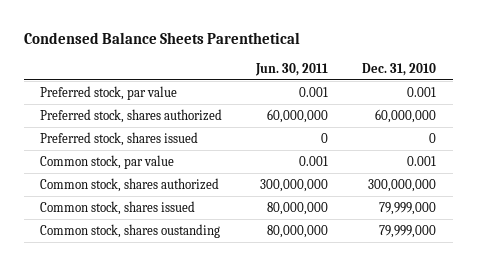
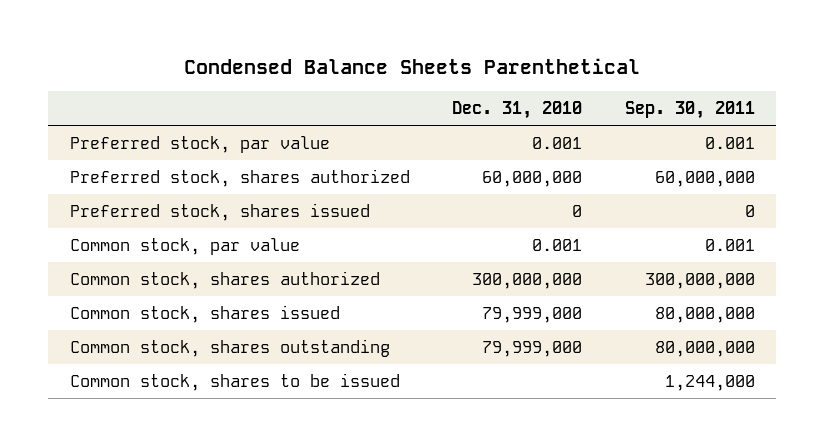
- | Jun. 30, 2011 | Dec. 31, 2010
+ | Dec. 31, 2010 | Sep. 30, 2011
- Common stock, shares oustanding | 80,000,000 | 79,999,000
+ Common stock, shares outstanding | 79,999,000 | 80,000,000
+ Common stock, shares to be issued | | 1,244,000

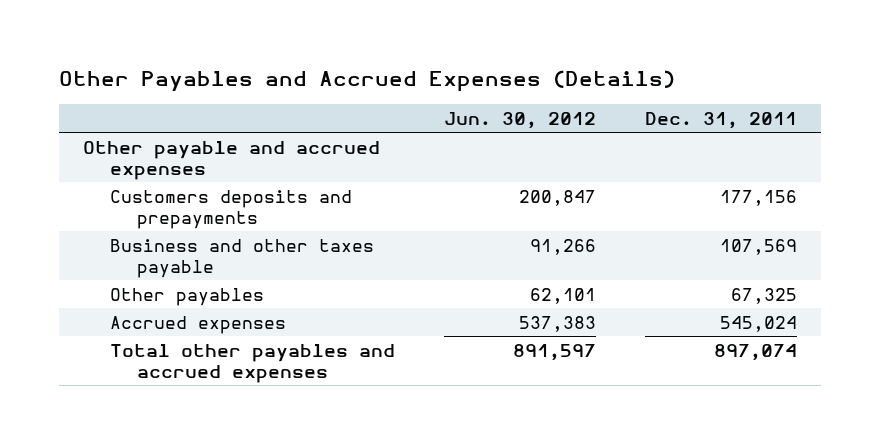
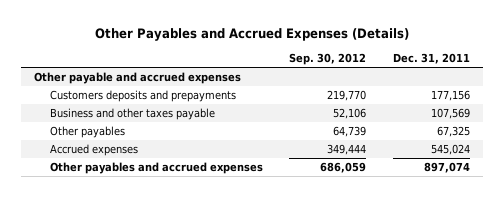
- | Jun. 30, 2012 | Dec. 31, 2011
+ | Sep. 30, 2012 | Dec. 31, 2011
- Total other payables and accrued expenses | 891,597 | 897,074
+ Other payables and accrued expenses | 686,059 | 897,074

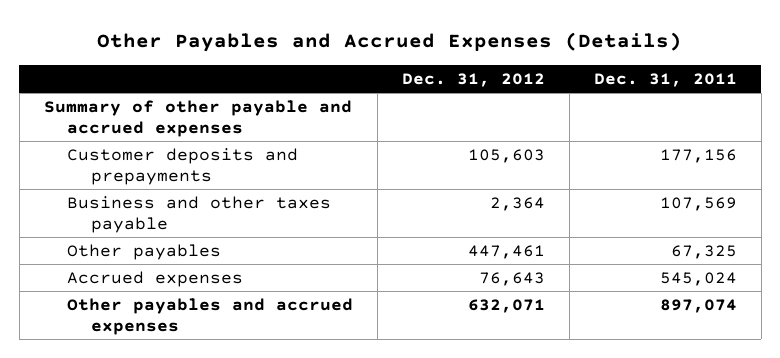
- | Sep. 30, 2012 | Dec. 31, 2011
+ | Dec. 31, 2012 | Dec. 31, 2011
- Other payable and accrued expenses
- Customers deposits and prepayments | 219,770 | 177,156
+ Summary of other payable and accrued expenses
+ Customer deposits and prepayments | 105,603 | 177,156

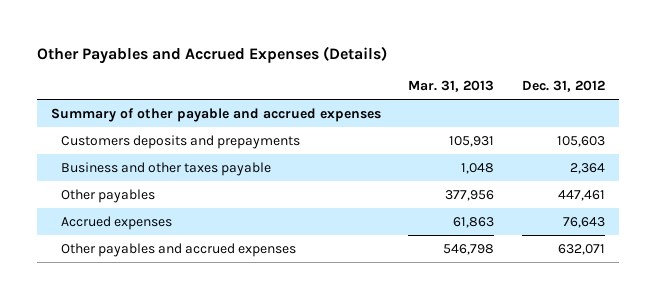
- | Dec. 31, 2012 | Dec. 31, 2011
+ | Mar. 31, 2013 | Dec. 31, 2012
- Customer deposits and prepayments | 105,603 | 177,156
+ Customers deposits and prepayments | 105,931 | 105,603

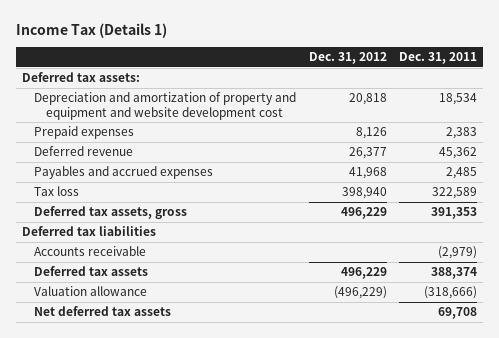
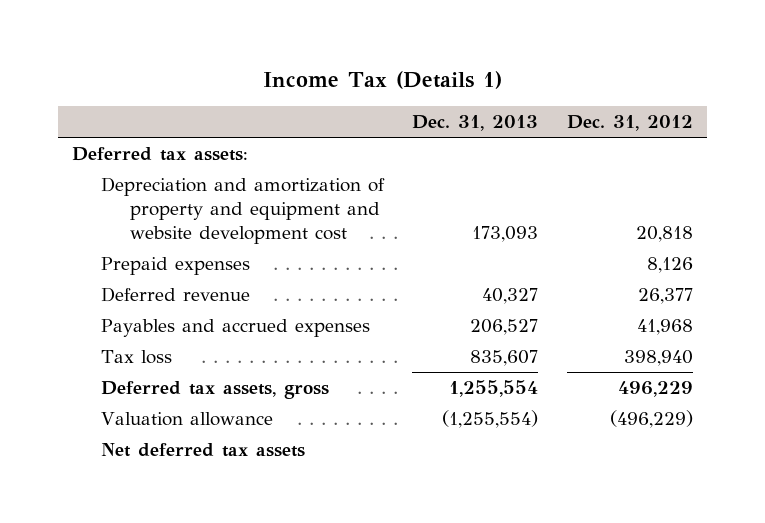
- | Dec. 31, 2012 | Dec. 31, 2011
+ | Dec. 31, 2013 | Dec. 31, 2012
- Deferred tax liabilities
- Accounts receivable | | (2,979)
- Deferred tax assets | 496,229 | 388,374

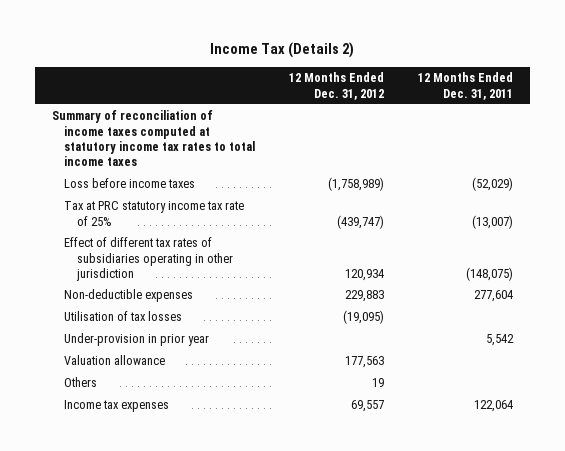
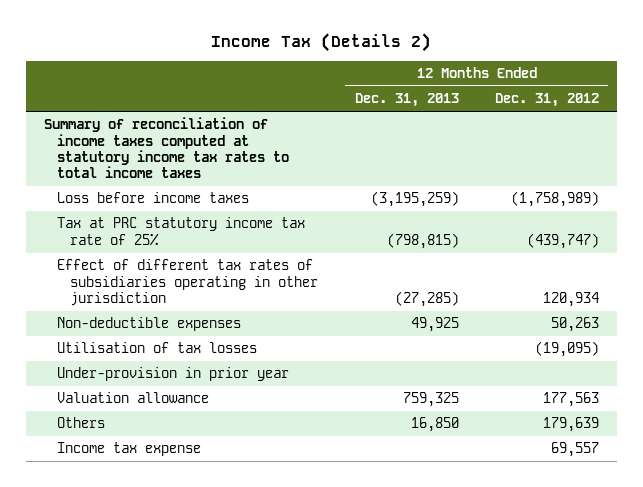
- | 12 Months Ended Dec. 31, 2012 | 12 Months Ended Dec. 31, 2011
+ | 12 Months Ended Dec. 31, 2013 | 12 Months Ended Dec. 31, 2012
- Non-deductible expenses | 229,883 | 277,604
+ Non-deductible expenses | 49,925 | 50,263
- Others | 19 |
- Income tax expenses | 69,557 | 122,064
+ Others | 16,850 | 179,639
+ Income tax expense | | 69,557

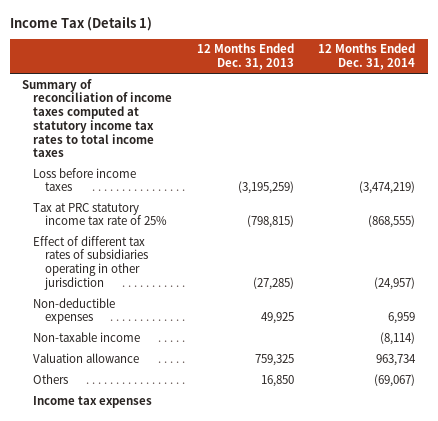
- Income Tax (Details 2)
+ Income Tax (Details 1)
- | 12 Months Ended Dec. 31, 2013 | 12 Months Ended Dec. 31, 2012
+ | 12 Months Ended Dec. 31, 2013 | 12 Months Ended Dec. 31, 2014
- Utilisation of tax losses | | (19,095)
- Under-provision in prior year
+ Non-taxable income | | (8,114)
- Income tax expense | | 69,557
+ Income tax expenses

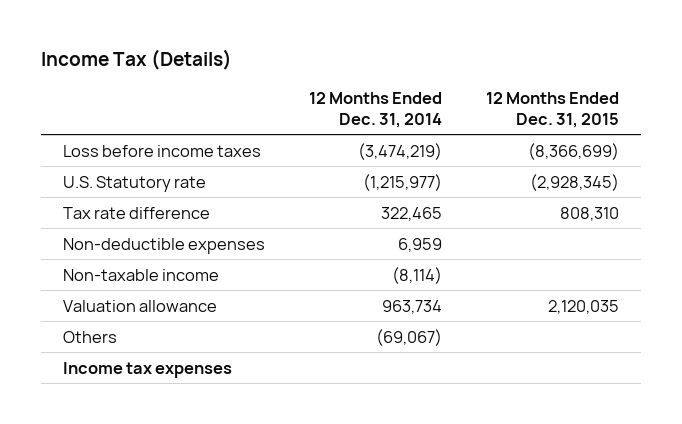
- Income Tax (Details 1)
+ Income Tax (Details)
- | 12 Months Ended Dec. 31, 2013 | 12 Months Ended Dec. 31, 2014
+ | 12 Months Ended Dec. 31, 2014 | 12 Months Ended Dec. 31, 2015
- Summary of reconciliation of income taxes computed at statutory income tax rates to total income taxes
- Tax at PRC statutory income tax rate of 25% | (798,815) | (868,555)
- Effect of different tax rates of subsidiaries operating in other jurisdiction | (27,285) | (24,957)
+ U.S. Statutory rate | (1,215,977) | (2,928,345)
+ Tax rate difference | 322,465 | 808,310

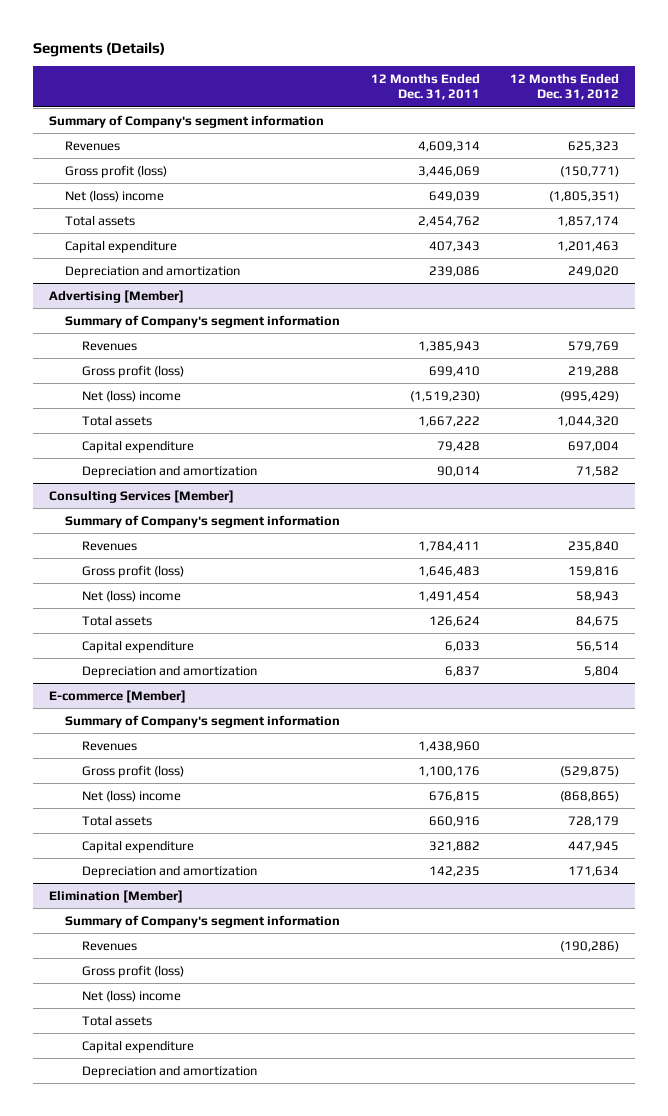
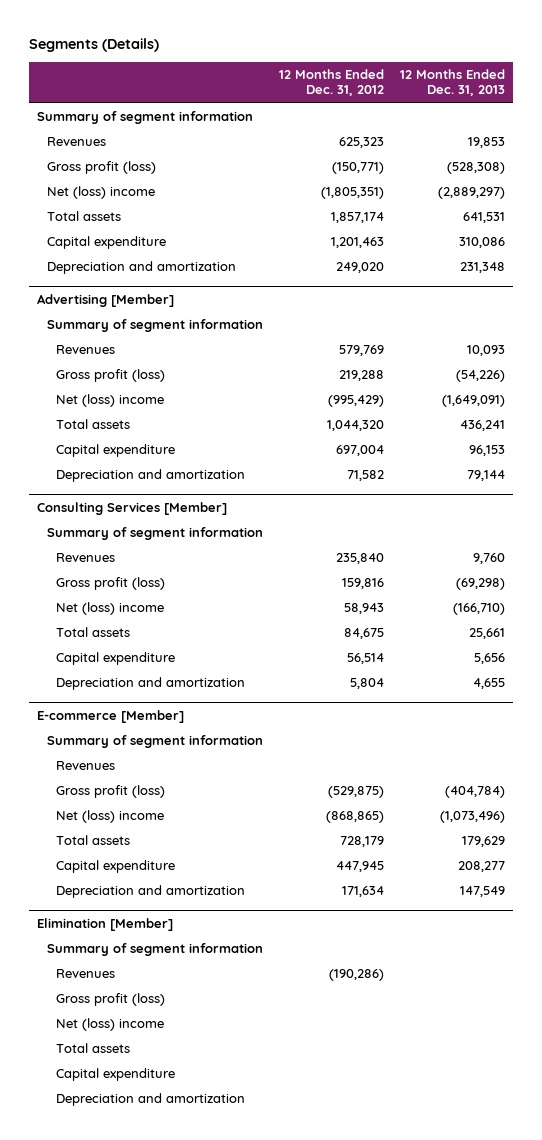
- | 12 Months Ended Dec. 31, 2011 | 12 Months Ended Dec. 31, 2012
+ | 12 Months Ended Dec. 31, 2012 | 12 Months Ended Dec. 31, 2013
- Summary of Company's segment information
+ Summary of segment information
@ Advertising [Member]
- Summary of Company's segment information
+ Summary of segment information
@ Consulting Services [Member]
- Summary of Company's segment information
+ Summary of segment information
@ E-commerce [Member]
- Summary of Company's segment information
+ Summary of segment information
@ Elimination [Member]
- Summary of Company's segment information
+ Summary of segment information

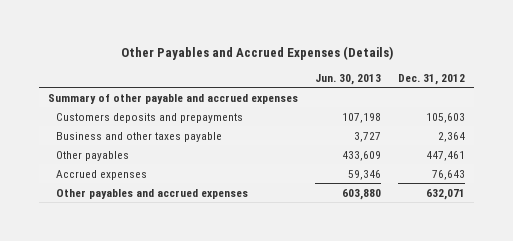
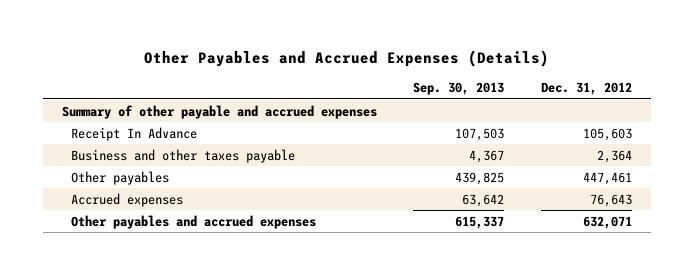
- | Jun. 30, 2013 | Dec. 31, 2012
+ | Sep. 30, 2013 | Dec. 31, 2012
- Customers deposits and prepayments | 107,198 | 105,603
+ Receipt In Advance | 107,503 | 105,603

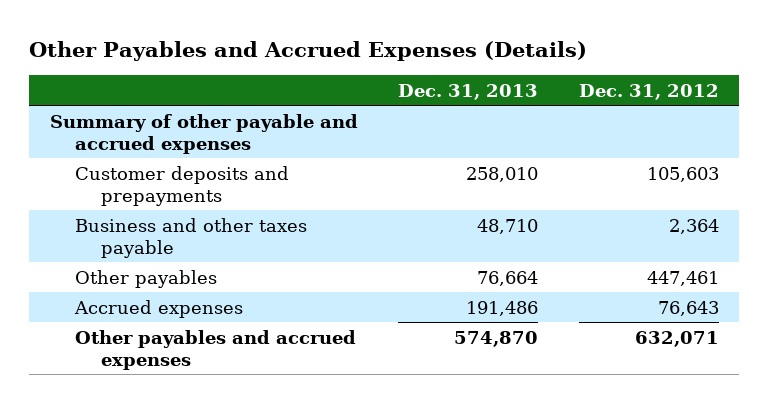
- | Sep. 30, 2013 | Dec. 31, 2012
+ | Dec. 31, 2013 | Dec. 31, 2012
- Receipt In Advance | 107,503 | 105,603
+ Customer deposits and prepayments | 258,010 | 105,603

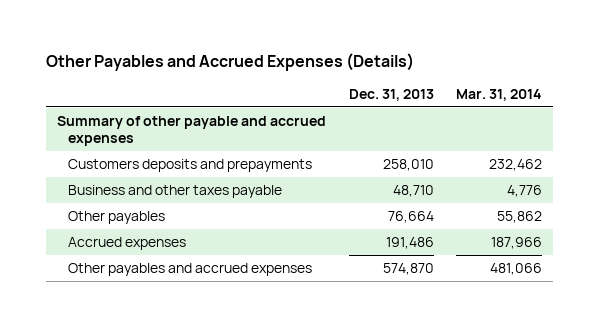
- | Dec. 31, 2013 | Dec. 31, 2012
+ | Dec. 31, 2013 | Mar. 31, 2014
- Customer deposits and prepayments | 258,010 | 105,603
+ Customers deposits and prepayments | 258,010 | 232,462

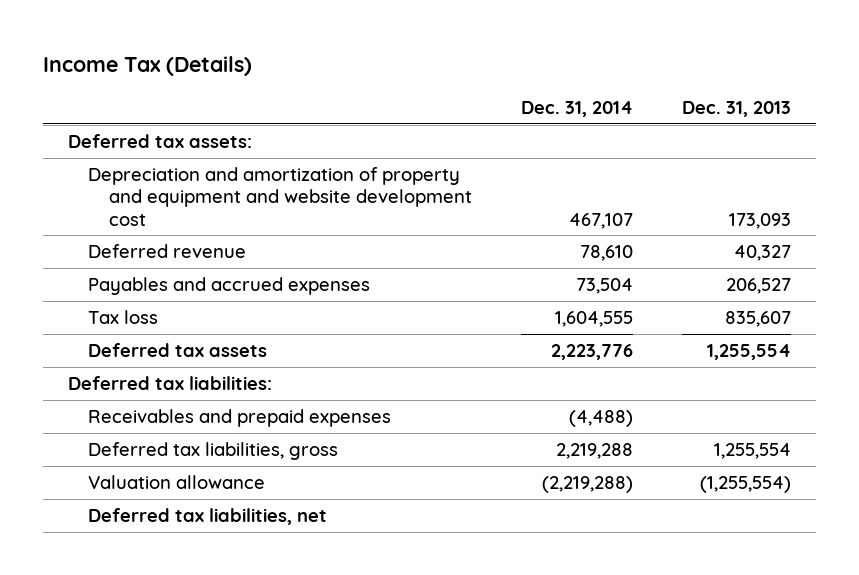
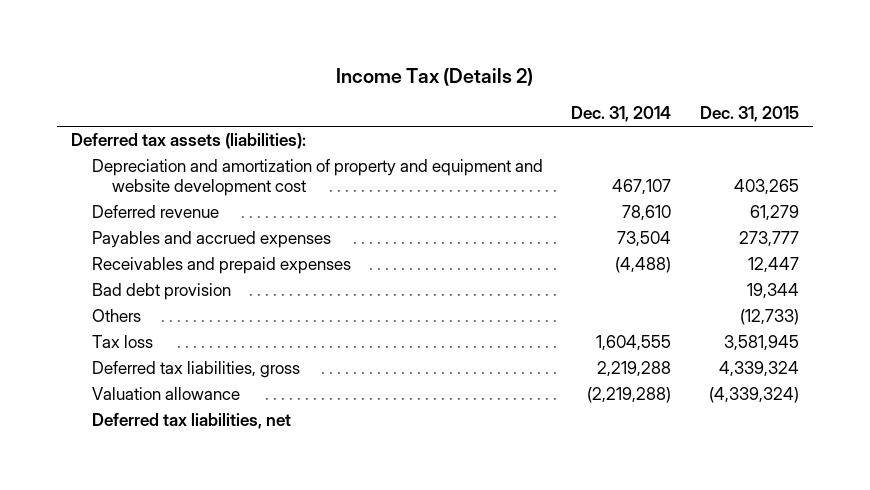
- Income Tax (Details)
+ Income Tax (Details 2)
- | Dec. 31, 2014 | Dec. 31, 2013
+ | Dec. 31, 2014 | Dec. 31, 2015
- Deferred tax assets:
+ Deferred tax assets (liabilities):
- Deferred tax assets | 2,223,776 | 1,255,554
- Deferred tax liabilities:
+ Bad debt provision | | 19,344
+ Others | | (12,733)
moved down: Tax loss | 1,604,555 | 3,581,945

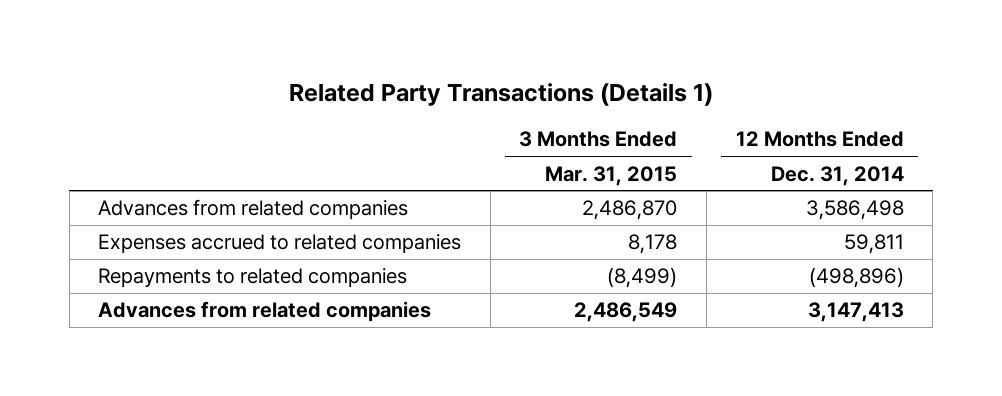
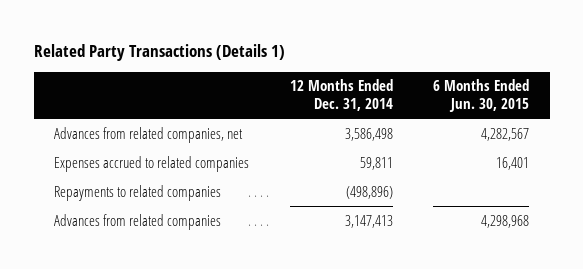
- | 3 Months Ended Mar. 31, 2015 | 12 Months Ended Dec. 31, 2014
+ | 12 Months Ended Dec. 31, 2014 | 6 Months Ended Jun. 30, 2015
- Advances from related companies | 2,486,870 | 3,586,498
+ Advances from related companies, net | 3,586,498 | 4,282,567

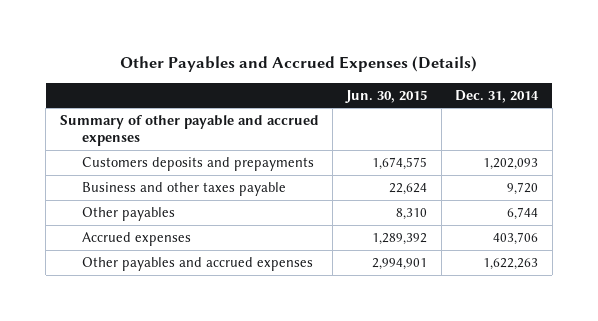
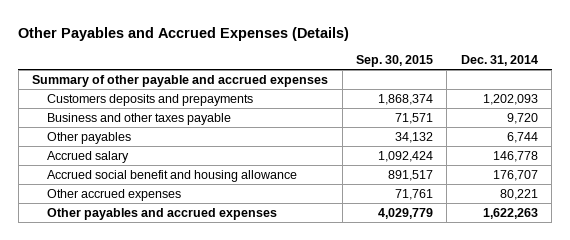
- | Jun. 30, 2015 | Dec. 31, 2014
+ | Sep. 30, 2015 | Dec. 31, 2014
- Accrued expenses | 1,289,392 | 403,706
+ Accrued salary | 1,092,424 | 146,778
+ Accrued social benefit and housing allowance | 891,517 | 176,707
+ Other accrued expenses | 71,761 | 80,221

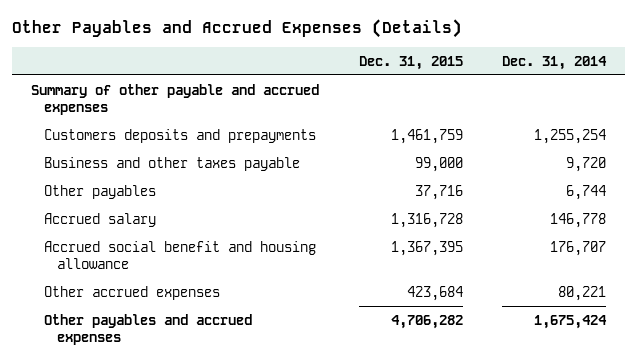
- | Sep. 30, 2015 | Dec. 31, 2014
+ | Dec. 31, 2015 | Dec. 31, 2014
- Customers deposits and prepayments | 1,868,374 | 1,202,093
+ Customers deposits and prepayments | 1,461,759 | 1,255,254
- Other payables and accrued expenses | 4,029,779 | 1,622,263
+ Other payables and accrued expenses | 4,706,282 | 1,675,424

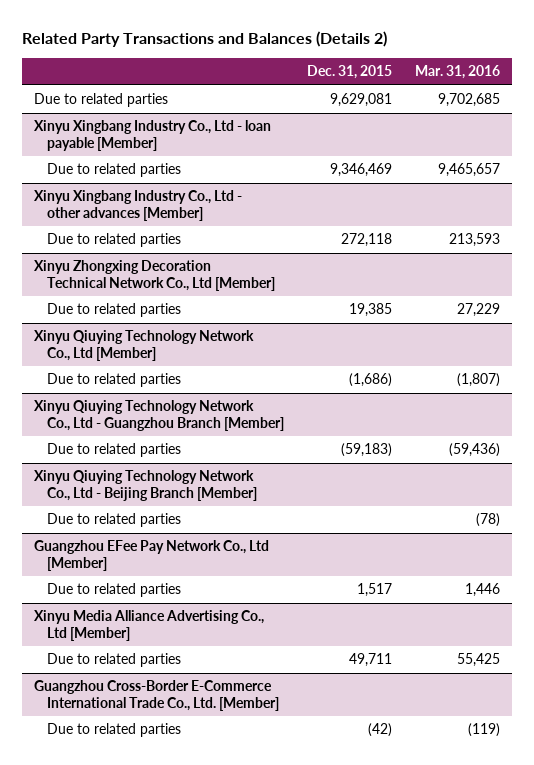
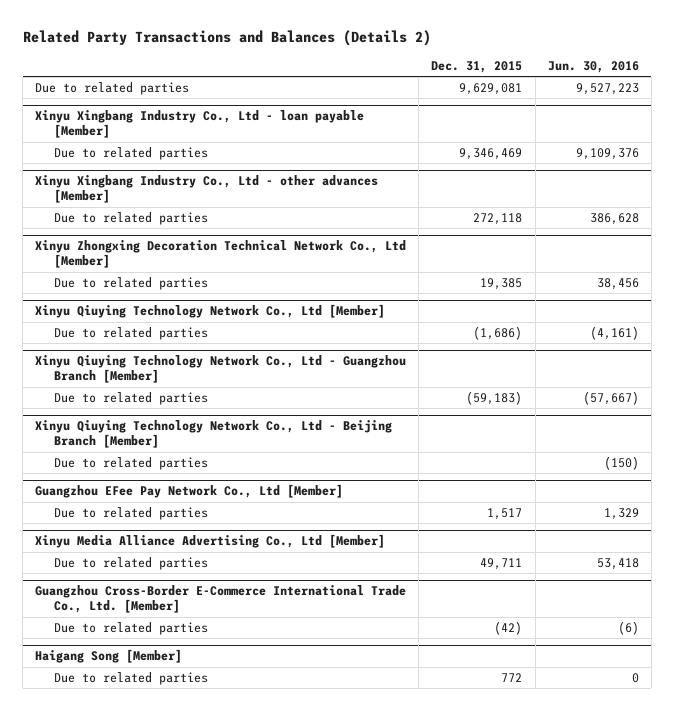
- | Dec. 31, 2015 | Mar. 31, 2016
+ | Dec. 31, 2015 | Jun. 30, 2016
+ Haigang Song [Member]
+ Due to related parties | 772 | 0

